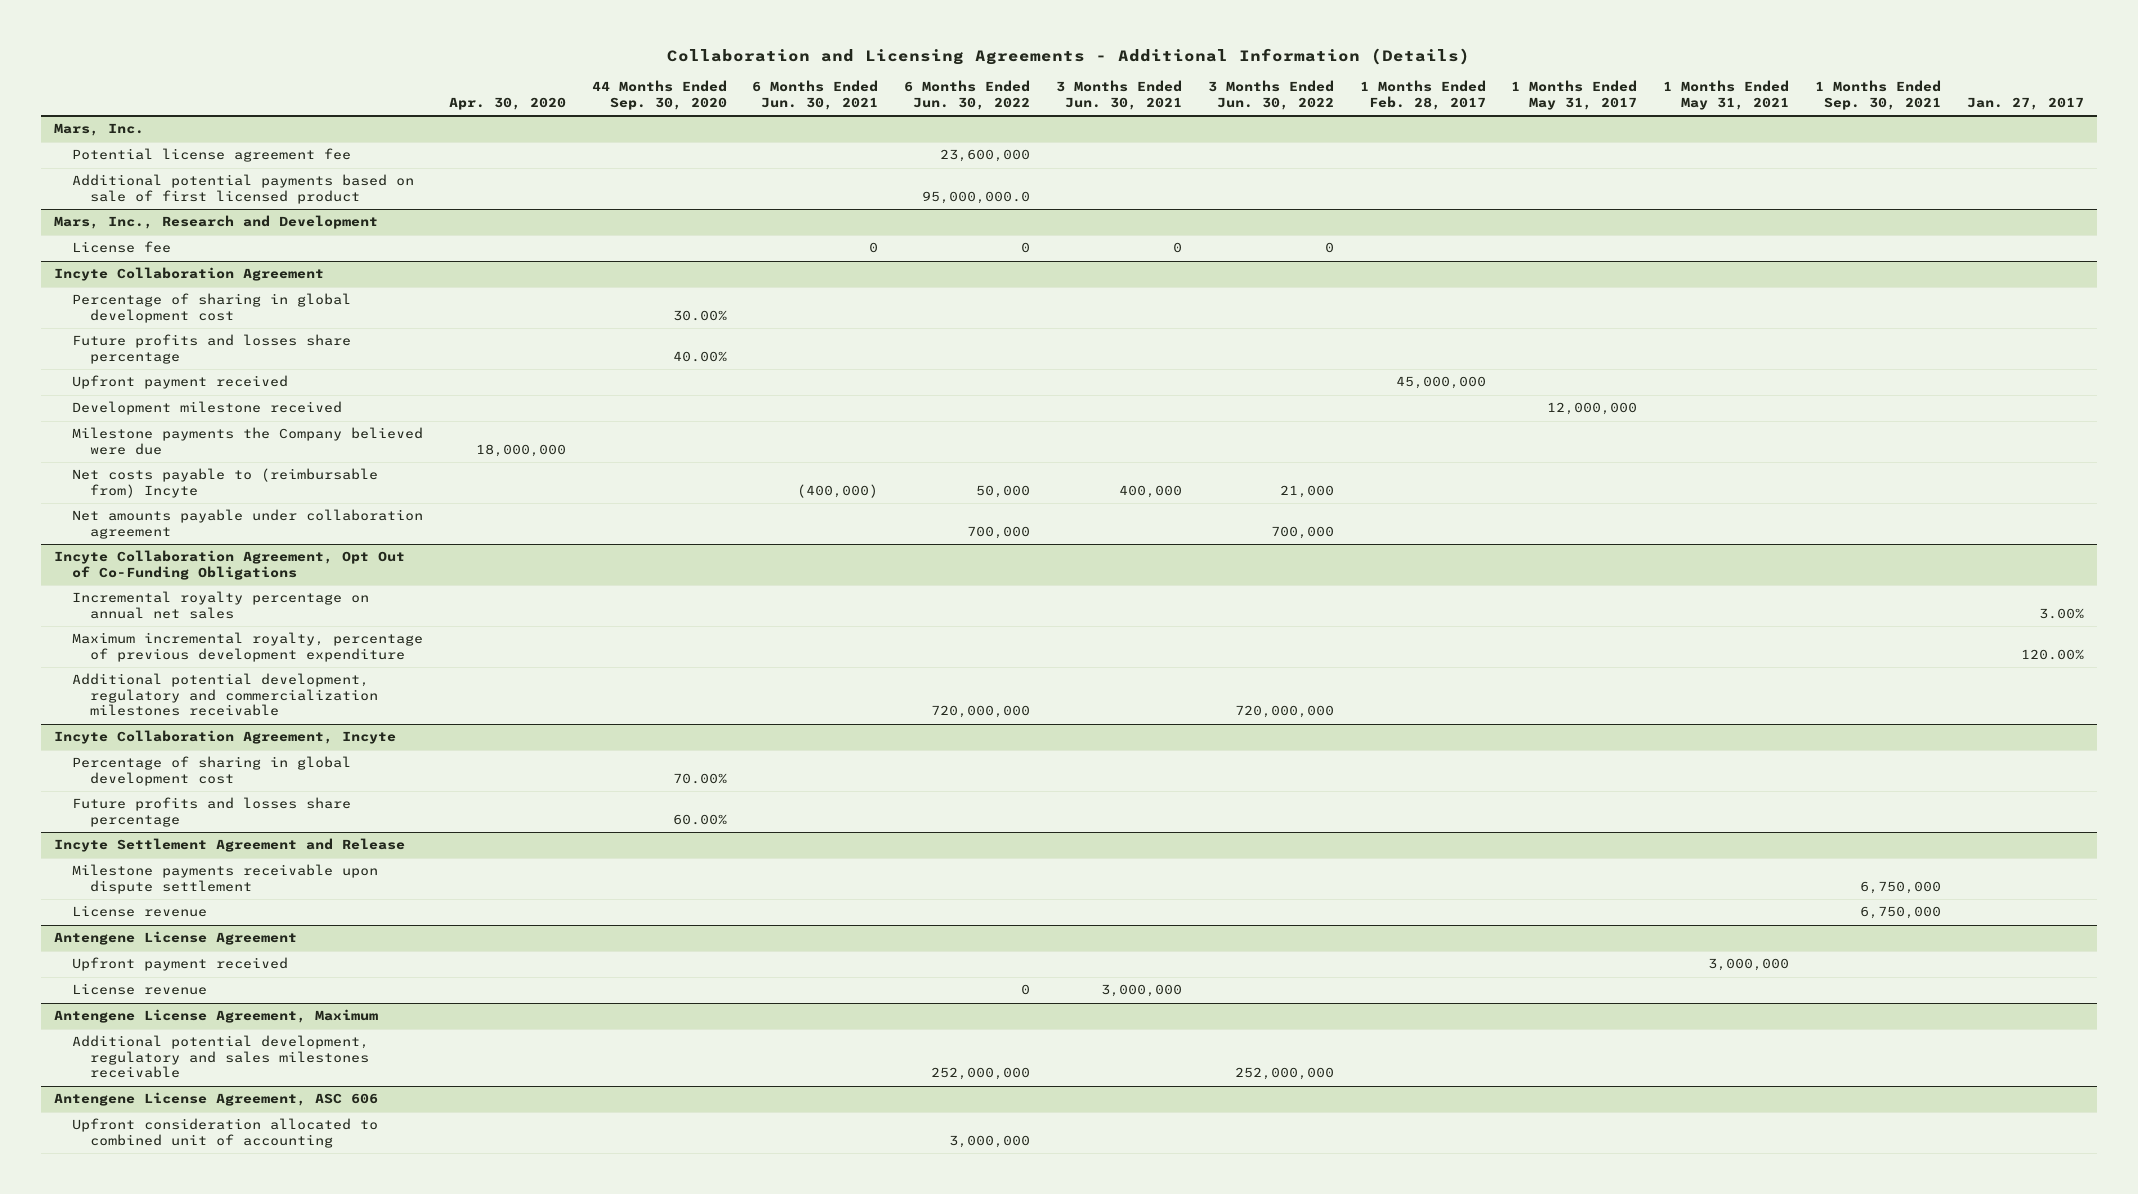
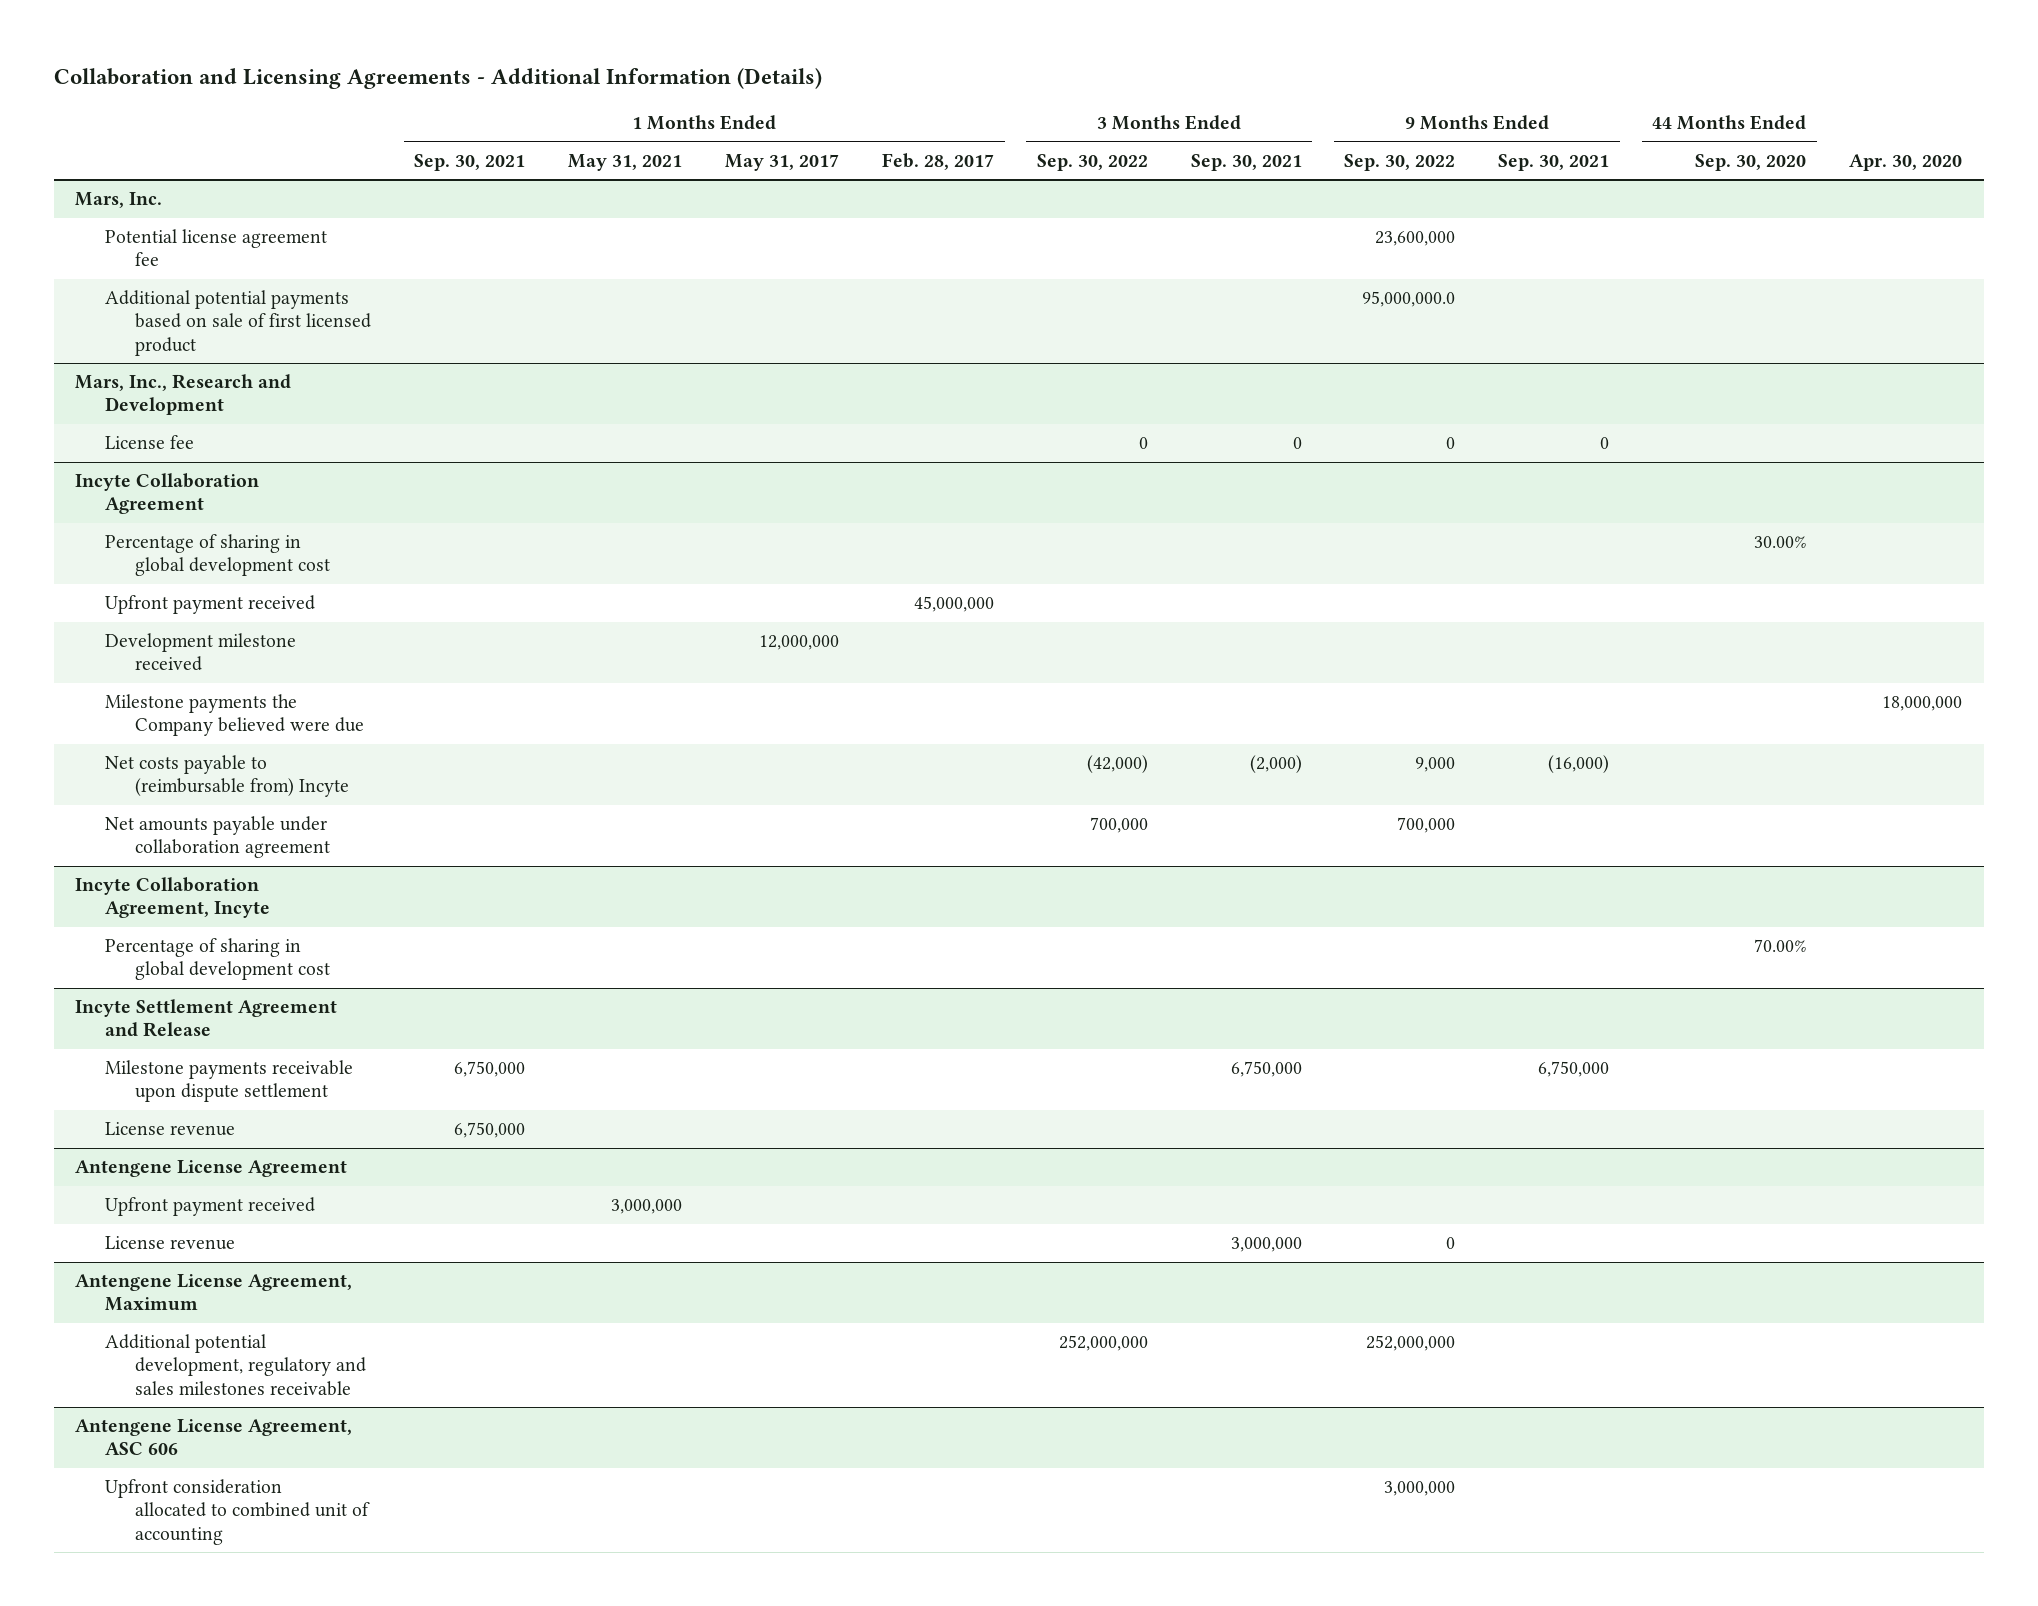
- | Apr. 30, 2020 | 44 Months Ended Sep. 30, 2020 | 6 Months Ended Jun. 30, 2021 | 6 Months Ended Jun. 30, 2022 | 3 Months Ended Jun. 30, 2021 | 3 Months Ended Jun. 30, 2022 | 1 Months Ended Feb. 28, 2017 | 1 Months Ended May 31, 2017 | 1 Months Ended May 31, 2021 | 1 Months Ended Sep. 30, 2021 | Jan. 27, 2017
+ | 1 Months Ended Sep. 30, 2021 | 1 Months Ended May 31, 2021 | 1 Months Ended May 31, 2017 | 1 Months Ended Feb. 28, 2017 | 3 Months Ended Sep. 30, 2022 | 3 Months Ended Sep. 30, 2021 | 9 Months Ended Sep. 30, 2022 | 9 Months Ended Sep. 30, 2021 | 44 Months Ended Sep. 30, 2020 | Apr. 30, 2020
@ Incyte Collaboration Agreement
- Future profits and losses share percentage | | 40.00% | | | | | | | | |
- Incyte Collaboration Agreement, Opt Out of Co-Funding Obligations
- Incremental royalty percentage on annual net sales | | | | | | | | | | | 3.00%
- Maximum incremental royalty, percentage of previous development expenditure | | | | | | | | | | | 120.00%
- Additional potential development, regulatory and commercialization milestones receivable | | | | 720,000,000 | | 720,000,000 | | | | |
@ Incyte Collaboration Agreement, Incyte
- Future profits and losses share percentage | | 60.00% | | | | | | | | |

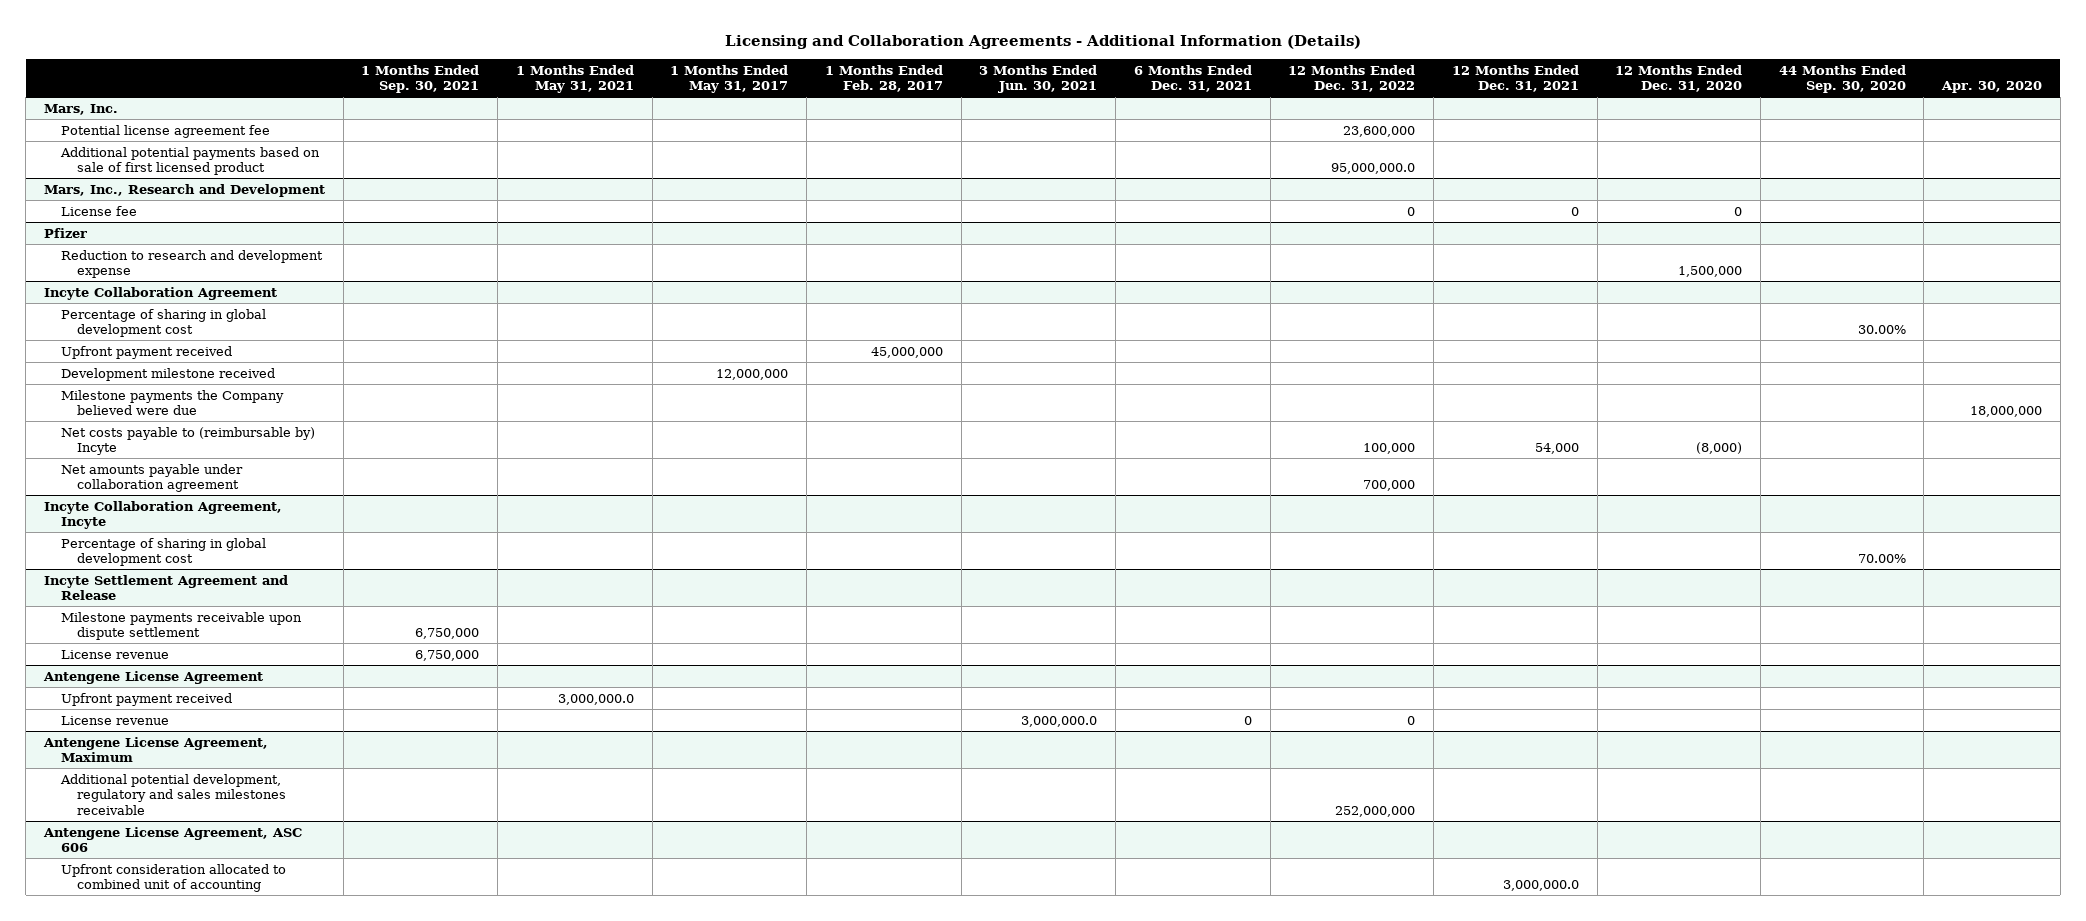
- Collaboration and Licensing Agreements - Additional Information (Details)
+ Licensing and Collaboration Agreements - Additional Information (Details)
- | 1 Months Ended Sep. 30, 2021 | 1 Months Ended May 31, 2021 | 1 Months Ended May 31, 2017 | 1 Months Ended Feb. 28, 2017 | 3 Months Ended Sep. 30, 2022 | 3 Months Ended Sep. 30, 2021 | 9 Months Ended Sep. 30, 2022 | 9 Months Ended Sep. 30, 2021 | 44 Months Ended Sep. 30, 2020 | Apr. 30, 2020
+ | 1 Months Ended Sep. 30, 2021 | 1 Months Ended May 31, 2021 | 1 Months Ended May 31, 2017 | 1 Months Ended Feb. 28, 2017 | 3 Months Ended Jun. 30, 2021 | 6 Months Ended Dec. 31, 2021 | 12 Months Ended Dec. 31, 2022 | 12 Months Ended Dec. 31, 2021 | 12 Months Ended Dec. 31, 2020 | 44 Months Ended Sep. 30, 2020 | Apr. 30, 2020
+ Pfizer
+ Reduction to research and development expense | | | | | | | | | 1,500,000 | |
@ Incyte Collaboration Agreement
- Net costs payable to (reimbursable from) Incyte | | | | | (42,000) | (2,000) | 9,000 | (16,000) | |
+ Net costs payable to (reimbursable by) Incyte | | | | | | | 100,000 | 54,000 | (8,000) | |
@ Antengene License Agreement
- Upfront payment received | | 3,000,000 | | | | | | | |
+ Upfront payment received | | 3,000,000.0 | | | | | | | | |

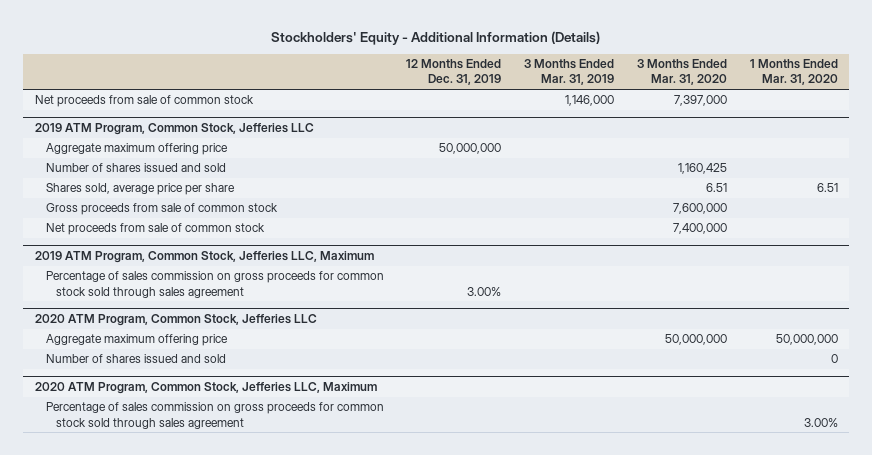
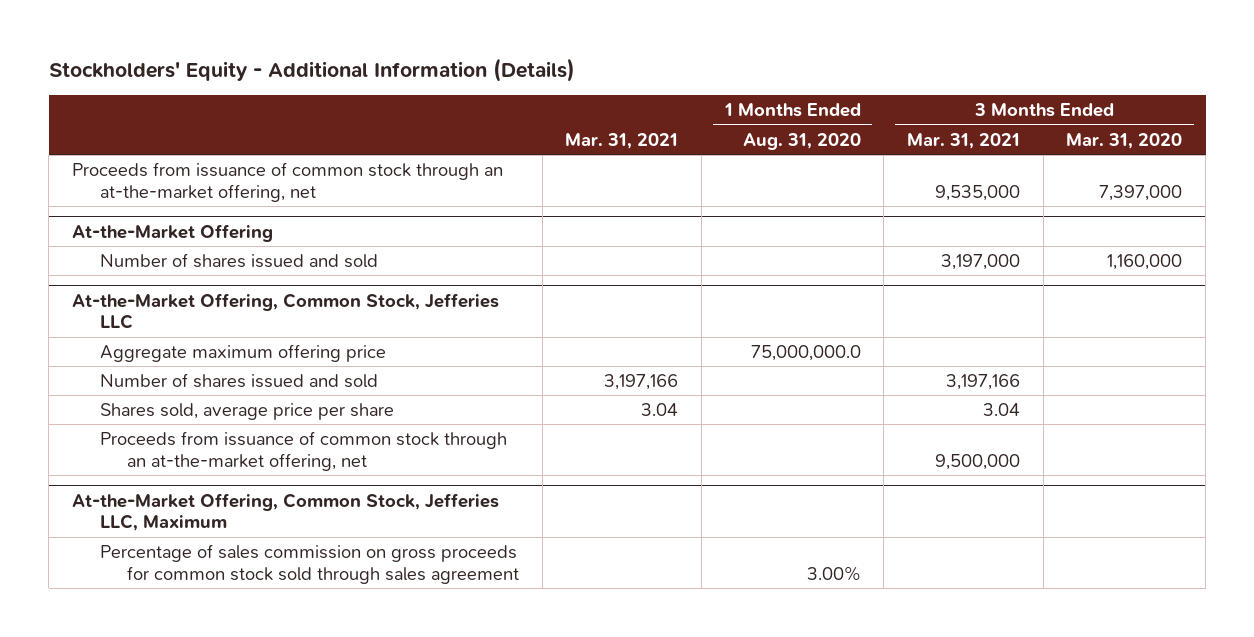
- | 12 Months Ended Dec. 31, 2019 | 3 Months Ended Mar. 31, 2019 | 3 Months Ended Mar. 31, 2020 | 1 Months Ended Mar. 31, 2020
+ | Mar. 31, 2021 | 1 Months Ended Aug. 31, 2020 | 3 Months Ended Mar. 31, 2021 | 3 Months Ended Mar. 31, 2020
- Net proceeds from sale of common stock | | 1,146,000 | 7,397,000 |
- 2019 ATM Program, Common Stock, Jefferies LLC
- Aggregate maximum offering price | 50,000,000 | | |
- Number of shares issued and sold | | | 1,160,425 |
- Shares sold, average price per share | | | 6.51 | 6.51
- Gross proceeds from sale of common stock | | | 7,600,000 |
- Net proceeds from sale of common stock | | | 7,400,000 |
- 2019 ATM Program, Common Stock, Jefferies LLC, Maximum
- Percentage of sales commission on gross proceeds for common stock sold through sales agreement | 3.00% | | |
- 2020 ATM Program, Common Stock, Jefferies LLC
- Aggregate maximum offering price | | | 50,000,000 | 50,000,000
- Number of shares issued and sold | | | | 0
- 2020 ATM Program, Common Stock, Jefferies LLC, Maximum
- Percentage of sales commission on gross proceeds for common stock sold through sales agreement | | | | 3.00%
+ Proceeds from issuance of common stock through an at-the-market offering, net | | | 9,535,000 | 7,397,000
+ At-the-Market Offering
+ Number of shares issued and sold | | | 3,197,000 | 1,160,000
+ At-the-Market Offering, Common Stock, Jefferies LLC
+ Aggregate maximum offering price | | 75,000,000.0 | |
+ Number of shares issued and sold | 3,197,166 | | 3,197,166 |
+ Shares sold, average price per share | 3.04 | | 3.04 |
+ Proceeds from issuance of common stock through an at-the-market offering, net | | | 9,500,000 |
+ At-the-Market Offering, Common Stock, Jefferies LLC, Maximum
+ Percentage of sales commission on gross proceeds for common stock sold through sales agreement | | 3.00% | |

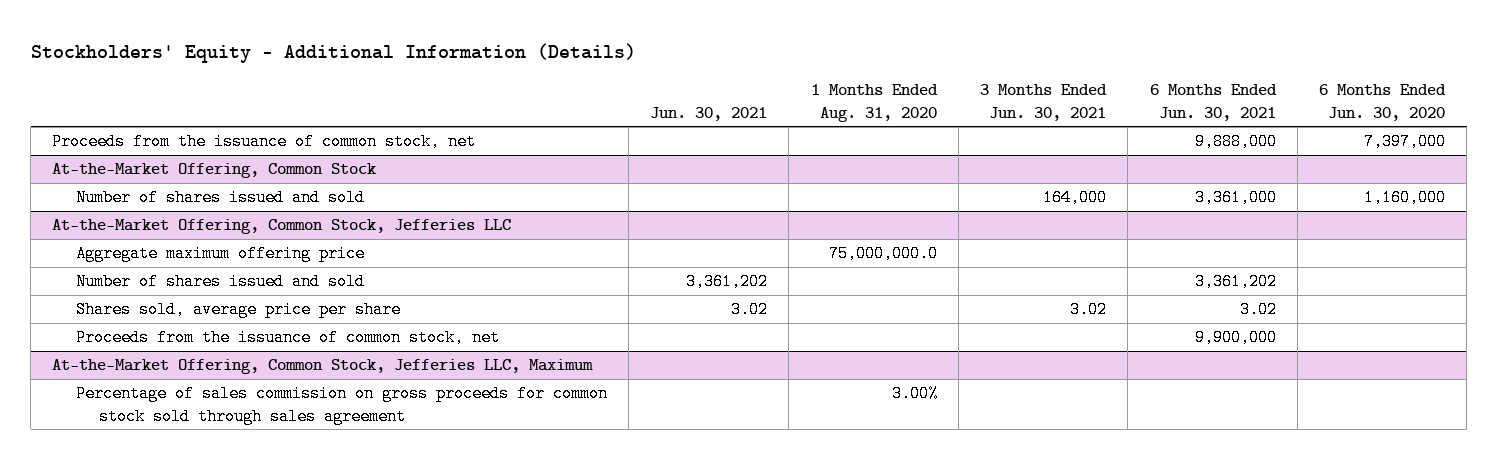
- | Mar. 31, 2021 | 1 Months Ended Aug. 31, 2020 | 3 Months Ended Mar. 31, 2021 | 3 Months Ended Mar. 31, 2020
+ | Jun. 30, 2021 | 1 Months Ended Aug. 31, 2020 | 3 Months Ended Jun. 30, 2021 | 6 Months Ended Jun. 30, 2021 | 6 Months Ended Jun. 30, 2020
- Proceeds from issuance of common stock through an at-the-market offering, net | | | 9,535,000 | 7,397,000
- At-the-Market Offering
+ Proceeds from the issuance of common stock, net | | | | 9,888,000 | 7,397,000
+ At-the-Market Offering, Common Stock
@ At-the-Market Offering, Common Stock, Jefferies LLC
- Proceeds from issuance of common stock through an at-the-market offering, net | | | 9,500,000 |
+ Proceeds from the issuance of common stock, net | | | | 9,900,000 |

